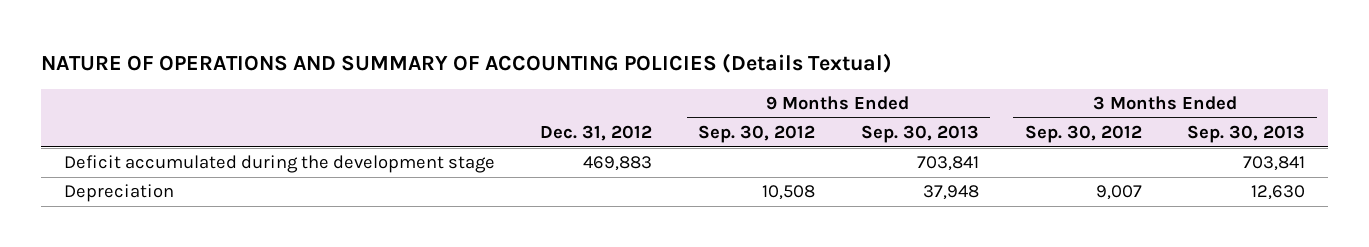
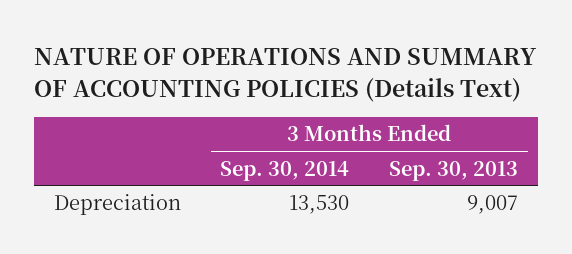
- NATURE OF OPERATIONS AND SUMMARY OF ACCOUNTING POLICIES (Details Textual)
+ NATURE OF OPERATIONS AND SUMMARY OF ACCOUNTING POLICIES (Details Text)
- | Dec. 31, 2012 | 9 Months Ended Sep. 30, 2012 | 9 Months Ended Sep. 30, 2013 | 3 Months Ended Sep. 30, 2012 | 3 Months Ended Sep. 30, 2013
+ | 3 Months Ended Sep. 30, 2014 | 3 Months Ended Sep. 30, 2013
- Deficit accumulated during the development stage | 469,883 | | 703,841 | | 703,841
- Depreciation | | 10,508 | 37,948 | 9,007 | 12,630
+ Depreciation | 13,530 | 9,007

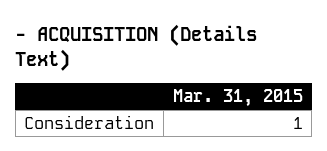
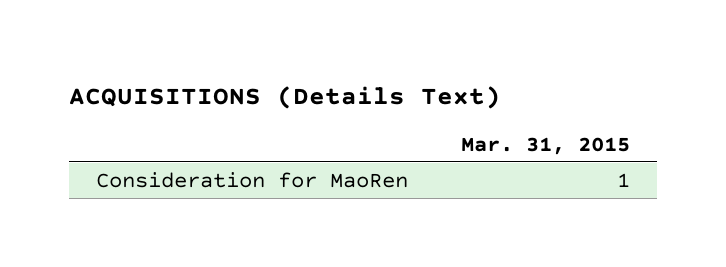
- - ACQUISITION (Details Text)
+ ACQUISITIONS (Details Text)
- Consideration | 1
+ Consideration for MaoRen | 1

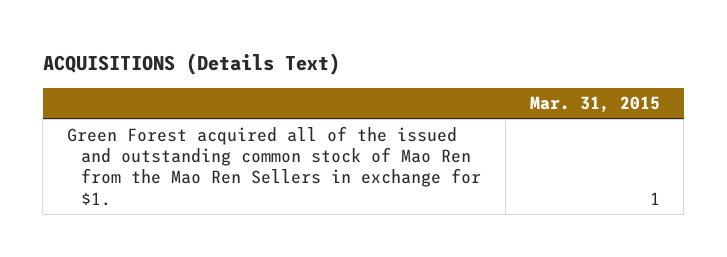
- Consideration for MaoRen | 1
+ Green Forest acquired all of the issued and outstanding common stock of Mao Ren from the Mao Ren Sellers in exchange for $1. | 1

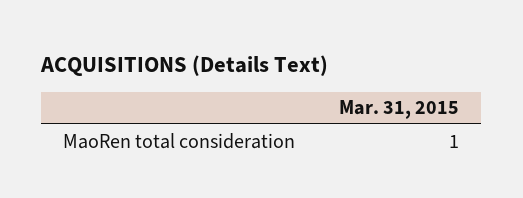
- Green Forest acquired all of the issued and outstanding common stock of Mao Ren from the Mao Ren Sellers in exchange for $1. | 1
+ MaoRen total consideration | 1

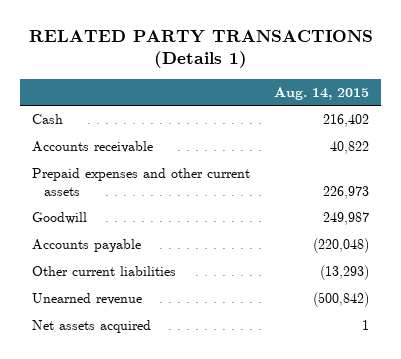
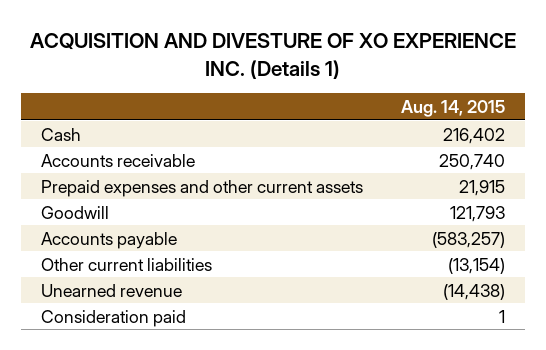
- RELATED PARTY TRANSACTIONS (Details 1)
+ ACQUISITION AND DIVESTURE OF XO EXPERIENCE INC. (Details 1)
- Accounts receivable | 40,822
- Prepaid expenses and other current assets | 226,973
- Goodwill | 249,987
- Accounts payable | (220,048)
- Other current liabilities | (13,293)
- Unearned revenue | (500,842)
- Net assets acquired | 1
+ Accounts receivable | 250,740
+ Prepaid expenses and other current assets | 21,915
+ Goodwill | 121,793
+ Accounts payable | (583,257)
+ Other current liabilities | (13,154)
+ Unearned revenue | (14,438)
+ Consideration paid | 1

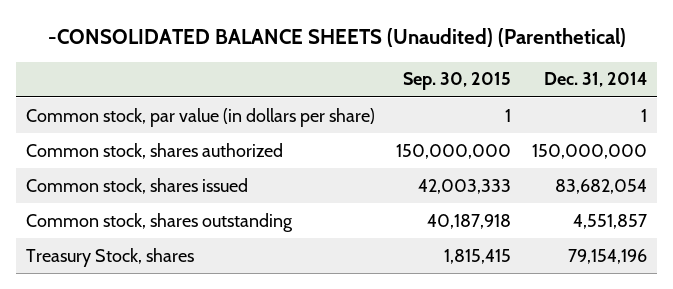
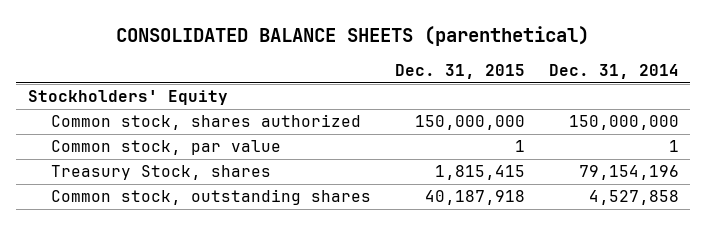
- -CONSOLIDATED BALANCE SHEETS (Unaudited) (Parenthetical)
+ CONSOLIDATED BALANCE SHEETS (parenthetical)
- | Sep. 30, 2015 | Dec. 31, 2014
+ | Dec. 31, 2015 | Dec. 31, 2014
- Common stock, par value (in dollars per share) | 1 | 1
+ Stockholders' Equity
- Common stock, shares issued | 42,003,333 | 83,682,054
- Common stock, shares outstanding | 40,187,918 | 4,551,857
+ Common stock, par value | 1 | 1
+ Common stock, outstanding shares | 40,187,918 | 4,527,858

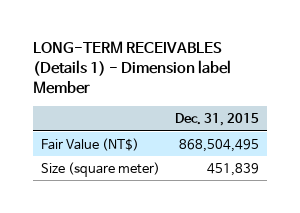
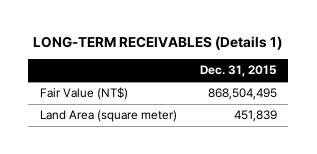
- LONG-TERM RECEIVABLES (Details 1) - Dimension label Member
+ LONG-TERM RECEIVABLES (Details 1)
- Size (square meter) | 451,839
+ Land Area (square meter) | 451,839

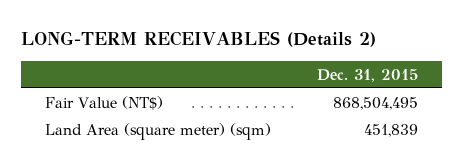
- LONG-TERM RECEIVABLES (Details 1)
+ LONG-TERM RECEIVABLES (Details 2)
- Land Area (square meter) | 451,839
+ Land Area (square meter) (sqm) | 451,839

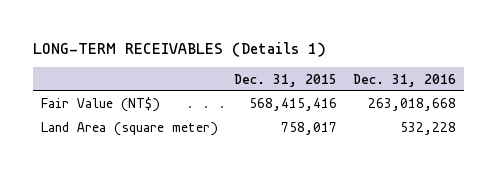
- LONG-TERM RECEIVABLES (Details 2)
+ LONG-TERM RECEIVABLES (Details 1)
- | Dec. 31, 2015
+ | Dec. 31, 2015 | Dec. 31, 2016
- Fair Value (NT$) | 868,504,495
- Land Area (square meter) (sqm) | 451,839
+ Fair Value (NT$) | 568,415,416 | 263,018,668
+ Land Area (square meter) | 758,017 | 532,228

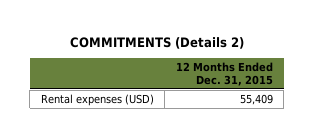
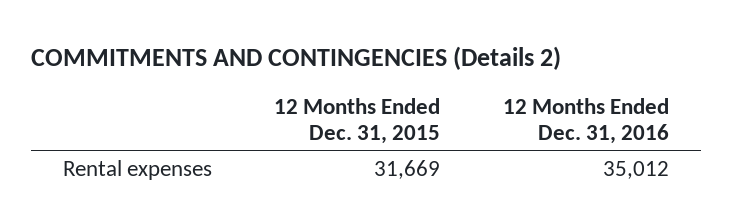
- COMMITMENTS (Details 2)
+ COMMITMENTS AND CONTINGENCIES (Details 2)
- | 12 Months Ended Dec. 31, 2015
+ | 12 Months Ended Dec. 31, 2015 | 12 Months Ended Dec. 31, 2016
- Rental expenses (USD) | 55,409
+ Rental expenses | 31,669 | 35,012

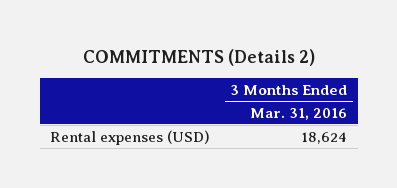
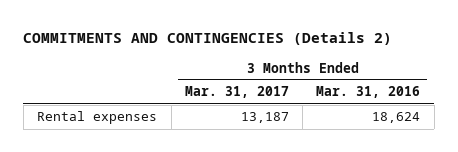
- COMMITMENTS (Details 2)
+ COMMITMENTS AND CONTINGENCIES (Details 2)
- | 3 Months Ended Mar. 31, 2016
+ | 3 Months Ended Mar. 31, 2017 | 3 Months Ended Mar. 31, 2016
- Rental expenses (USD) | 18,624
+ Rental expenses | 13,187 | 18,624

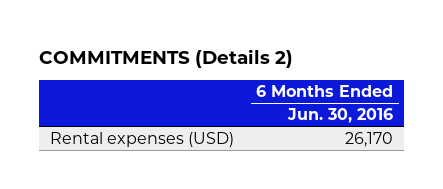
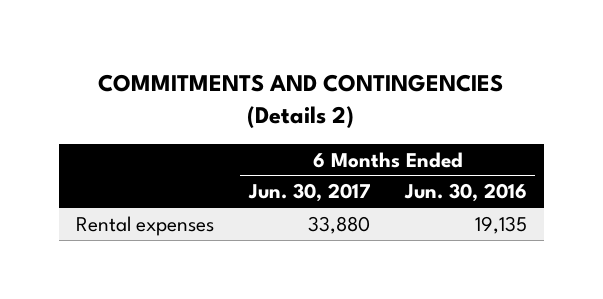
- COMMITMENTS (Details 2)
+ COMMITMENTS AND CONTINGENCIES (Details 2)
- | 6 Months Ended Jun. 30, 2016
+ | 6 Months Ended Jun. 30, 2017 | 6 Months Ended Jun. 30, 2016
- Rental expenses (USD) | 26,170
+ Rental expenses | 33,880 | 19,135

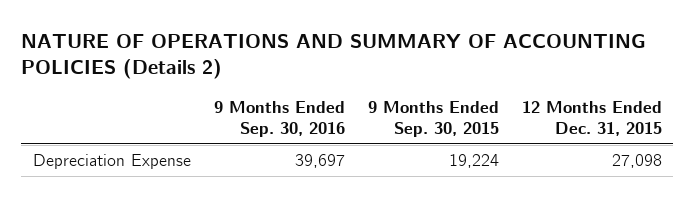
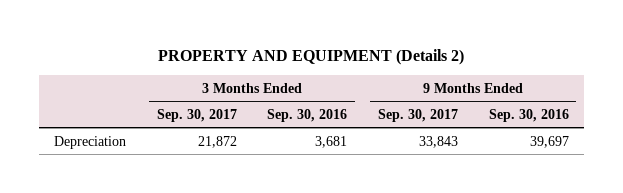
- NATURE OF OPERATIONS AND SUMMARY OF ACCOUNTING POLICIES (Details 2)
+ PROPERTY AND EQUIPMENT (Details 2)
- | 9 Months Ended Sep. 30, 2016 | 9 Months Ended Sep. 30, 2015 | 12 Months Ended Dec. 31, 2015
+ | 3 Months Ended Sep. 30, 2017 | 3 Months Ended Sep. 30, 2016 | 9 Months Ended Sep. 30, 2017 | 9 Months Ended Sep. 30, 2016
- Depreciation Expense | 39,697 | 19,224 | 27,098
+ Depreciation | 21,872 | 3,681 | 33,843 | 39,697

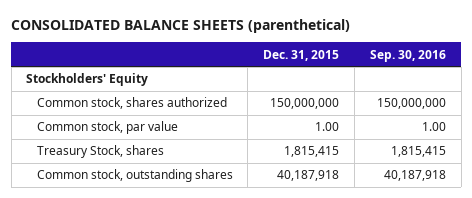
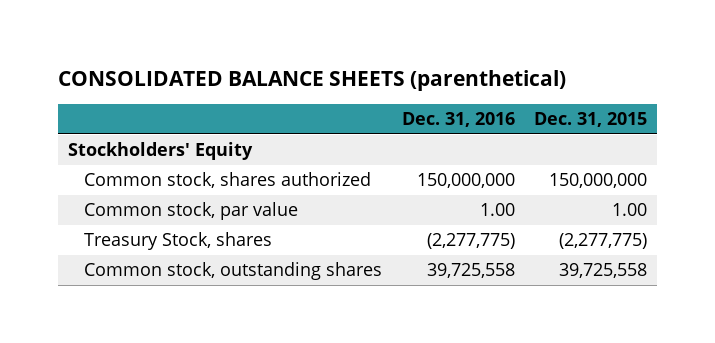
- | Dec. 31, 2015 | Sep. 30, 2016
+ | Dec. 31, 2016 | Dec. 31, 2015
- Treasury Stock, shares | 1,815,415 | 1,815,415
- Common stock, outstanding shares | 40,187,918 | 40,187,918
+ Treasury Stock, shares | (2,277,775) | (2,277,775)
+ Common stock, outstanding shares | 39,725,558 | 39,725,558

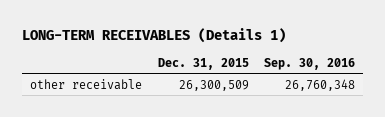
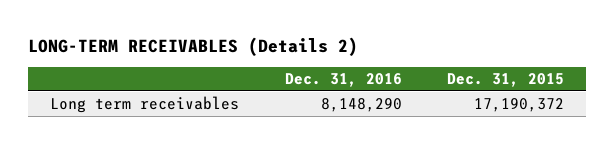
- LONG-TERM RECEIVABLES (Details 1)
+ LONG-TERM RECEIVABLES (Details 2)
- | Dec. 31, 2015 | Sep. 30, 2016
+ | Dec. 31, 2016 | Dec. 31, 2015
- other receivable | 26,300,509 | 26,760,348
+ Long term receivables | 8,148,290 | 17,190,372

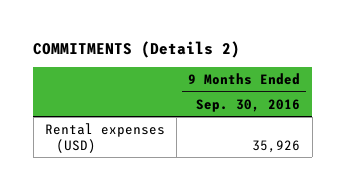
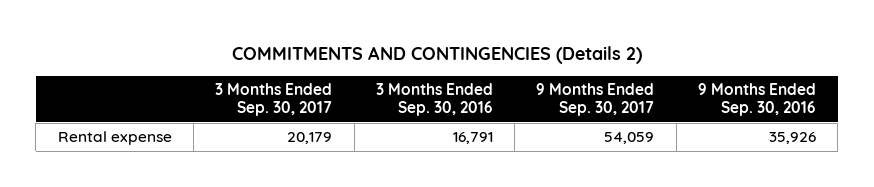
- COMMITMENTS (Details 2)
+ COMMITMENTS AND CONTINGENCIES (Details 2)
- | 9 Months Ended Sep. 30, 2016
+ | 3 Months Ended Sep. 30, 2017 | 3 Months Ended Sep. 30, 2016 | 9 Months Ended Sep. 30, 2017 | 9 Months Ended Sep. 30, 2016
- Rental expenses (USD) | 35,926
+ Rental expense | 20,179 | 16,791 | 54,059 | 35,926

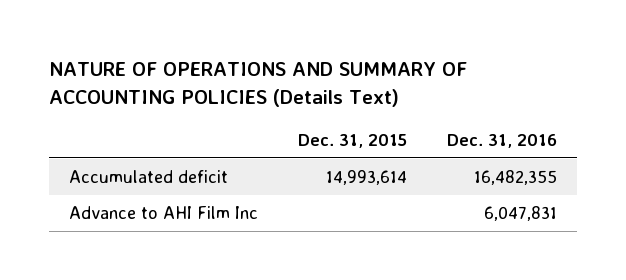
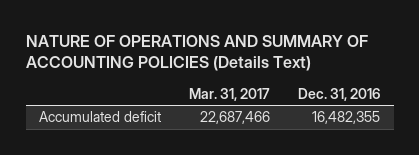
- | Dec. 31, 2015 | Dec. 31, 2016
+ | Mar. 31, 2017 | Dec. 31, 2016
- Advance to AHI Film Inc | | 6,047,831

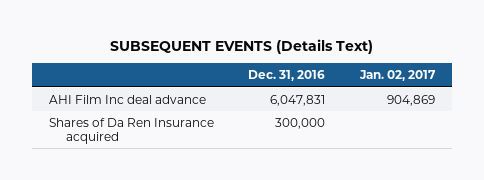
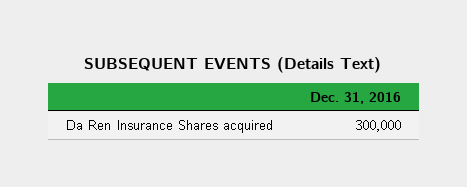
- | Dec. 31, 2016 | Jan. 02, 2017
+ | Dec. 31, 2016
- AHI Film Inc deal advance | 6,047,831 | 904,869
- Shares of Da Ren Insurance acquired | 300,000 |
+ Da Ren Insurance Shares acquired | 300,000

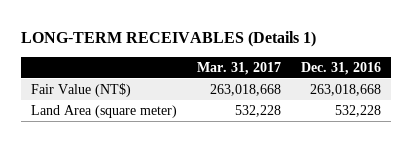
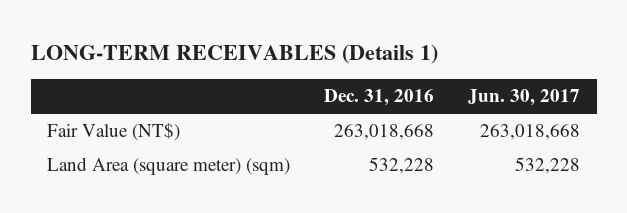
- | Mar. 31, 2017 | Dec. 31, 2016
+ | Dec. 31, 2016 | Jun. 30, 2017
- Land Area (square meter) | 532,228 | 532,228
+ Land Area (square meter) (sqm) | 532,228 | 532,228

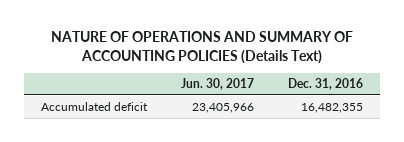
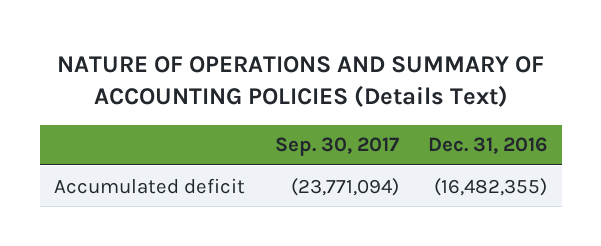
- | Jun. 30, 2017 | Dec. 31, 2016
+ | Sep. 30, 2017 | Dec. 31, 2016
- Accumulated deficit | 23,405,966 | 16,482,355
+ Accumulated deficit | (23,771,094) | (16,482,355)

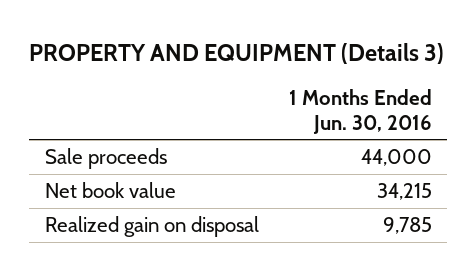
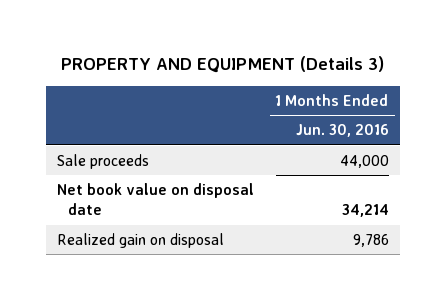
- Net book value | 34,215
- Realized gain on disposal | 9,785
+ Net book value on disposal date | 34,214
+ Realized gain on disposal | 9,786

